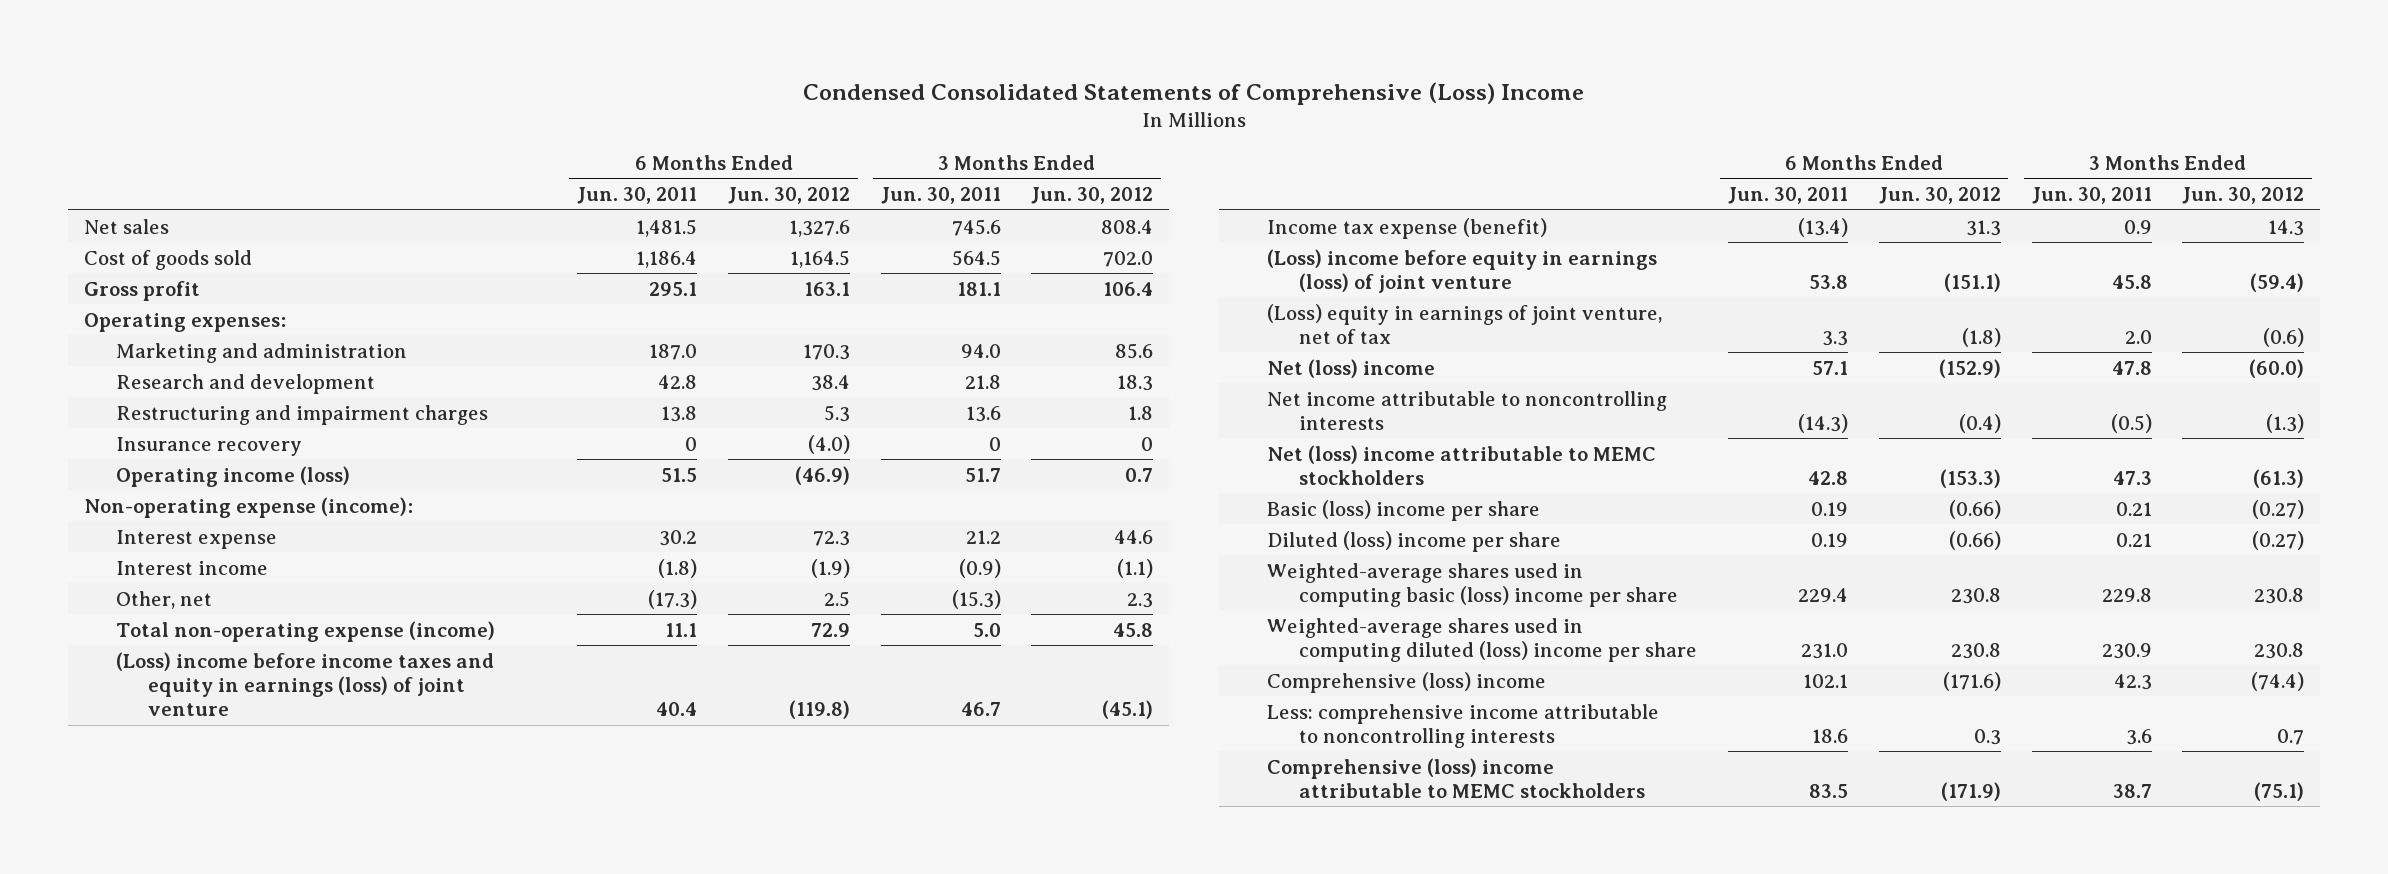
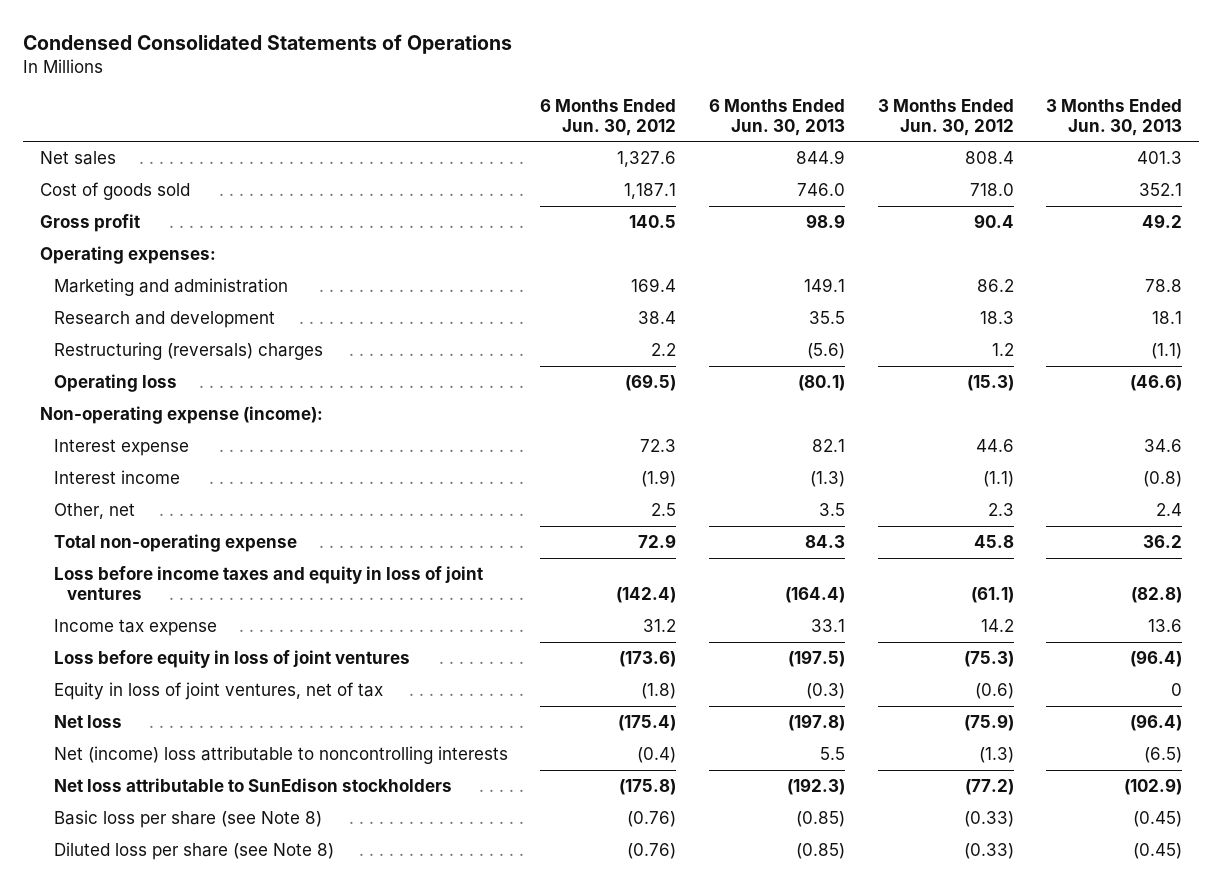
- Condensed Consolidated Statements of Comprehensive (Loss) Income
+ Condensed Consolidated Statements of Operations
- | 6 Months Ended Jun. 30, 2011 | 6 Months Ended Jun. 30, 2012 | 3 Months Ended Jun. 30, 2011 | 3 Months Ended Jun. 30, 2012
+ | 6 Months Ended Jun. 30, 2012 | 6 Months Ended Jun. 30, 2013 | 3 Months Ended Jun. 30, 2012 | 3 Months Ended Jun. 30, 2013
- Cost of goods sold | 1,186.4 | 1,164.5 | 564.5 | 702.0
- Gross profit | 295.1 | 163.1 | 181.1 | 106.4
+ Cost of goods sold | 1,187.1 | 746.0 | 718.0 | 352.1
+ Gross profit | 140.5 | 98.9 | 90.4 | 49.2
- Marketing and administration | 187.0 | 170.3 | 94.0 | 85.6
+ Marketing and administration | 169.4 | 149.1 | 86.2 | 78.8
- Restructuring and impairment charges | 13.8 | 5.3 | 13.6 | 1.8
- Insurance recovery | 0 | (4.0) | 0 | 0
- Operating income (loss) | 51.5 | (46.9) | 51.7 | 0.7
+ Restructuring (reversals) charges | 2.2 | (5.6) | 1.2 | (1.1)
+ Operating loss | (69.5) | (80.1) | (15.3) | (46.6)
- Total non-operating expense (income) | 11.1 | 72.9 | 5.0 | 45.8
- (Loss) income before income taxes and equity in earnings (loss) of joint venture | 40.4 | (119.8) | 46.7 | (45.1)
- Income tax expense (benefit) | (13.4) | 31.3 | 0.9 | 14.3
- (Loss) income before equity in earnings (loss) of joint venture | 53.8 | (151.1) | 45.8 | (59.4)
- (Loss) equity in earnings of joint venture, net of tax | 3.3 | (1.8) | 2.0 | (0.6)
- Net (loss) income | 57.1 | (152.9) | 47.8 | (60.0)
- Net income attributable to noncontrolling interests | (14.3) | (0.4) | (0.5) | (1.3)
- Net (loss) income attributable to MEMC stockholders | 42.8 | (153.3) | 47.3 | (61.3)
- Basic (loss) income per share | 0.19 | (0.66) | 0.21 | (0.27)
- Diluted (loss) income per share | 0.19 | (0.66) | 0.21 | (0.27)
- Weighted-average shares used in computing basic (loss) income per share | 229.4 | 230.8 | 229.8 | 230.8
- Weighted-average shares used in computing diluted (loss) income per share | 231.0 | 230.8 | 230.9 | 230.8
- Comprehensive (loss) income | 102.1 | (171.6) | 42.3 | (74.4)
- Less: comprehensive income attributable to noncontrolling interests | 18.6 | 0.3 | 3.6 | 0.7
- Comprehensive (loss) income attributable to MEMC stockholders | 83.5 | (171.9) | 38.7 | (75.1)
+ Total non-operating expense | 72.9 | 84.3 | 45.8 | 36.2
+ Loss before income taxes and equity in loss of joint ventures | (142.4) | (164.4) | (61.1) | (82.8)
+ Income tax expense | 31.2 | 33.1 | 14.2 | 13.6
+ Loss before equity in loss of joint ventures | (173.6) | (197.5) | (75.3) | (96.4)
+ Equity in loss of joint ventures, net of tax | (1.8) | (0.3) | (0.6) | 0
+ Net loss | (175.4) | (197.8) | (75.9) | (96.4)
+ Net (income) loss attributable to noncontrolling interests | (0.4) | 5.5 | (1.3) | (6.5)
+ Net loss attributable to SunEdison stockholders | (175.8) | (192.3) | (77.2) | (102.9)
+ Basic loss per share (see Note 8) | (0.76) | (0.85) | (0.33) | (0.45)
+ Diluted loss per share (see Note 8) | (0.76) | (0.85) | (0.33) | (0.45)

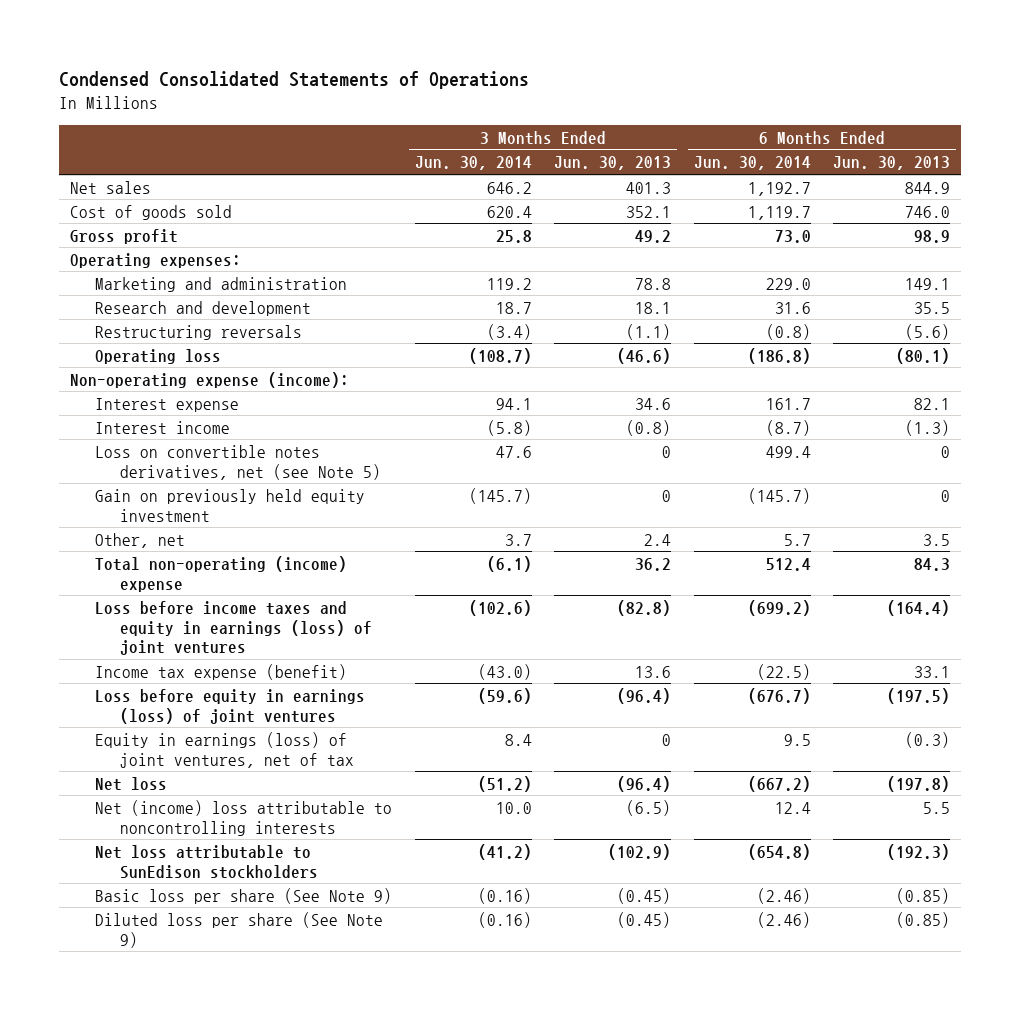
- | 6 Months Ended Jun. 30, 2012 | 6 Months Ended Jun. 30, 2013 | 3 Months Ended Jun. 30, 2012 | 3 Months Ended Jun. 30, 2013
+ | 3 Months Ended Jun. 30, 2014 | 3 Months Ended Jun. 30, 2013 | 6 Months Ended Jun. 30, 2014 | 6 Months Ended Jun. 30, 2013
- Restructuring (reversals) charges | 2.2 | (5.6) | 1.2 | (1.1)
+ Restructuring reversals | (3.4) | (1.1) | (0.8) | (5.6)
+ Loss on convertible notes derivatives, net (see Note 5) | 47.6 | 0 | 499.4 | 0
+ Gain on previously held equity investment | (145.7) | 0 | (145.7) | 0
- Total non-operating expense | 72.9 | 84.3 | 45.8 | 36.2
- Loss before income taxes and equity in loss of joint ventures | (142.4) | (164.4) | (61.1) | (82.8)
- Income tax expense | 31.2 | 33.1 | 14.2 | 13.6
- Loss before equity in loss of joint ventures | (173.6) | (197.5) | (75.3) | (96.4)
- Equity in loss of joint ventures, net of tax | (1.8) | (0.3) | (0.6) | 0
+ Total non-operating (income) expense | (6.1) | 36.2 | 512.4 | 84.3
+ Loss before income taxes and equity in earnings (loss) of joint ventures | (102.6) | (82.8) | (699.2) | (164.4)
+ Income tax expense (benefit) | (43.0) | 13.6 | (22.5) | 33.1
+ Loss before equity in earnings (loss) of joint ventures | (59.6) | (96.4) | (676.7) | (197.5)
+ Equity in earnings (loss) of joint ventures, net of tax | 8.4 | 0 | 9.5 | (0.3)
- Basic loss per share (see Note 8) | (0.76) | (0.85) | (0.33) | (0.45)
- Diluted loss per share (see Note 8) | (0.76) | (0.85) | (0.33) | (0.45)
+ Basic loss per share (See Note 9) | (0.16) | (0.45) | (2.46) | (0.85)
+ Diluted loss per share (See Note 9) | (0.16) | (0.45) | (2.46) | (0.85)

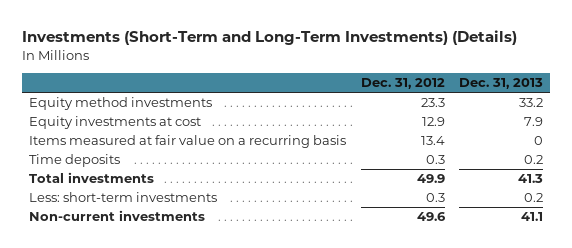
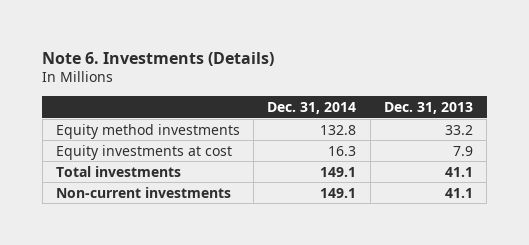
- Investments (Short-Term and Long-Term Investments) (Details)
+ Note 6. Investments (Details)
- | Dec. 31, 2012 | Dec. 31, 2013
+ | Dec. 31, 2014 | Dec. 31, 2013
- Items measured at fair value on a recurring basis | 13.4 | 0
- Time deposits | 0.3 | 0.2
- Total investments | 49.9 | 41.3
- Less: short-term investments | 0.3 | 0.2
+ Total investments | 149.1 | 41.1

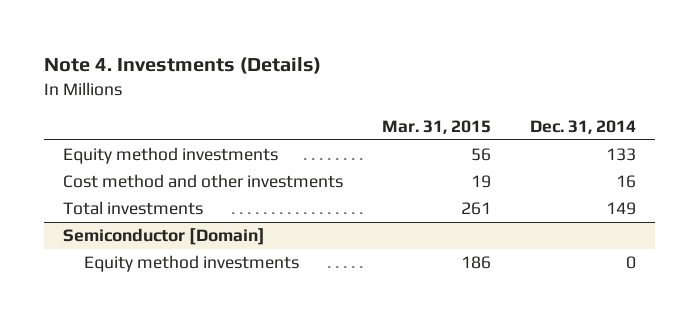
- Note 6. Investments (Details)
+ Note 4. Investments (Details)
- | Dec. 31, 2014 | Dec. 31, 2013
+ | Mar. 31, 2015 | Dec. 31, 2014
- Equity method investments | 132.8 | 33.2
- Equity investments at cost | 16.3 | 7.9
- Total investments | 149.1 | 41.1
- Non-current investments | 149.1 | 41.1
+ Equity method investments | 56 | 133
+ Cost method and other investments | 19 | 16
+ Total investments | 261 | 149
+ Semiconductor [Domain]
+ Equity method investments | 186 | 0

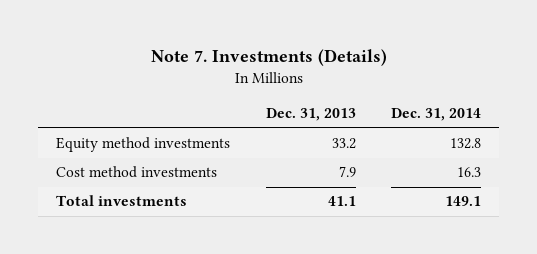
- Note 4. Investments (Details)
+ Note 7. Investments (Details)
- | Mar. 31, 2015 | Dec. 31, 2014
+ | Dec. 31, 2013 | Dec. 31, 2014
- Equity method investments | 56 | 133
- Cost method and other investments | 19 | 16
- Total investments | 261 | 149
- Semiconductor [Domain]
- Equity method investments | 186 | 0
+ Equity method investments | 33.2 | 132.8
+ Cost method investments | 7.9 | 16.3
+ Total investments | 41.1 | 149.1

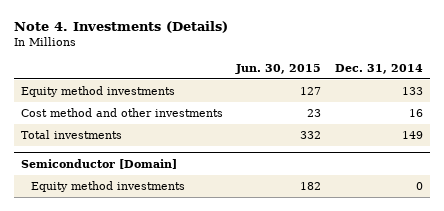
- Note 7. Investments (Details)
+ Note 4. Investments (Details)
- | Dec. 31, 2013 | Dec. 31, 2014
+ | Jun. 30, 2015 | Dec. 31, 2014
- Equity method investments | 33.2 | 132.8
- Cost method investments | 7.9 | 16.3
- Total investments | 41.1 | 149.1
+ Equity method investments | 127 | 133
+ Cost method and other investments | 23 | 16
+ Total investments | 332 | 149
+ Semiconductor [Domain]
+ Equity method investments | 182 | 0

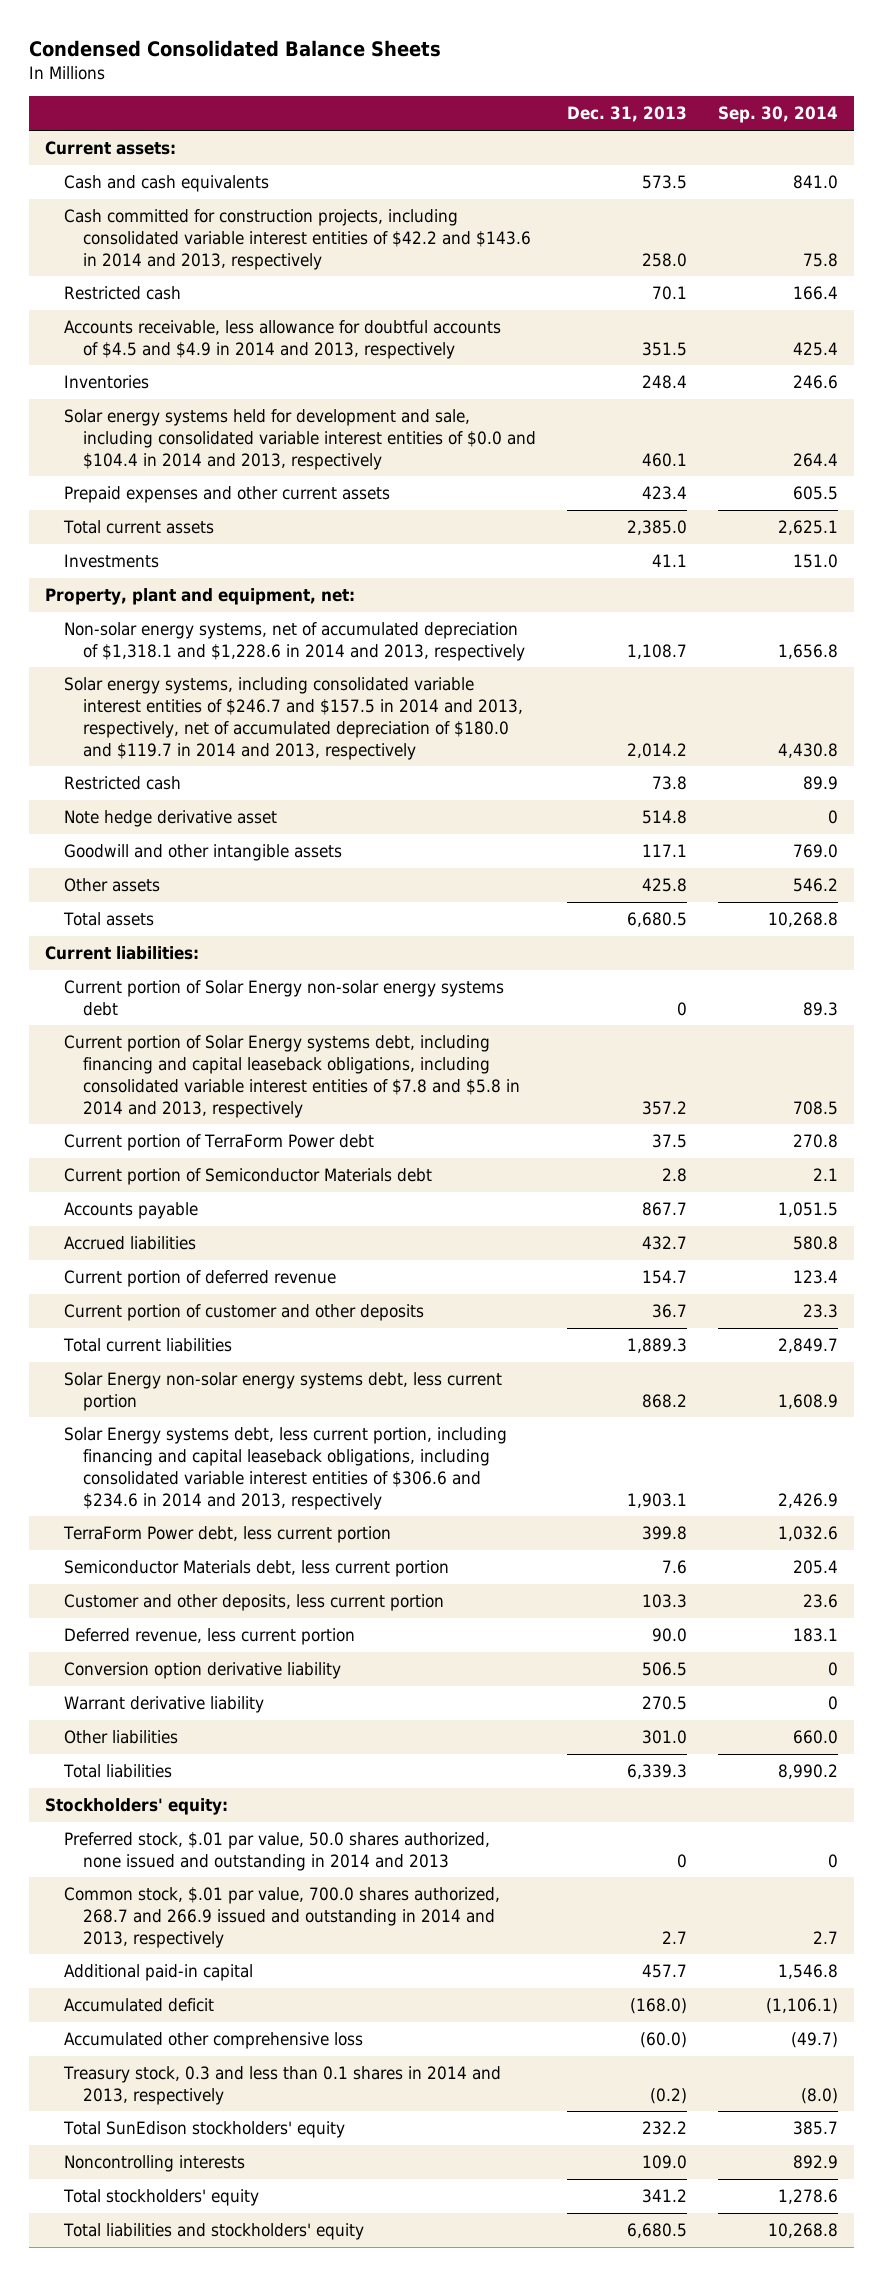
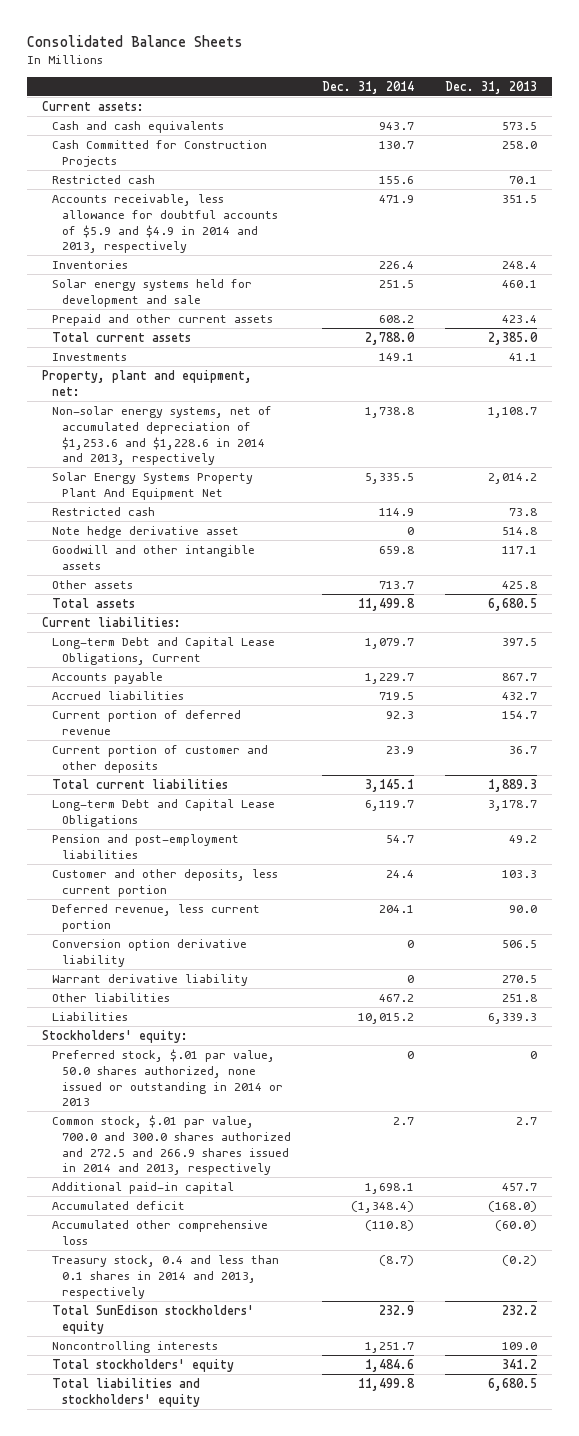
- Condensed Consolidated Balance Sheets
+ Consolidated Balance Sheets
- | Dec. 31, 2013 | Sep. 30, 2014
+ | Dec. 31, 2014 | Dec. 31, 2013
- Cash committed for construction projects, including consolidated variable interest entities of $42.2 and $143.6 in 2014 and 2013, respectively | 258.0 | 75.8
+ Cash Committed for Construction Projects | 130.7 | 258.0
- Accounts receivable, less allowance for doubtful accounts of $4.5 and $4.9 in 2014 and 2013, respectively | 351.5 | 425.4
+ Accounts receivable, less allowance for doubtful accounts of $5.9 and $4.9 in 2014 and 2013, respectively | 471.9 | 351.5
- Solar energy systems held for development and sale, including consolidated variable interest entities of $0.0 and $104.4 in 2014 and 2013, respectively | 460.1 | 264.4
- Prepaid expenses and other current assets | 423.4 | 605.5
+ Solar energy systems held for development and sale | 251.5 | 460.1
+ Prepaid and other current assets | 608.2 | 423.4
- Non-solar energy systems, net of accumulated depreciation of $1,318.1 and $1,228.6 in 2014 and 2013, respectively | 1,108.7 | 1,656.8
- Solar energy systems, including consolidated variable interest entities of $246.7 and $157.5 in 2014 and 2013, respectively, net of accumulated depreciation of $180.0 and $119.7 in 2014 and 2013, respectively | 2,014.2 | 4,430.8
+ Non-solar energy systems, net of accumulated depreciation of $1,253.6 and $1,228.6 in 2014 and 2013, respectively | 1,738.8 | 1,108.7
+ Solar Energy Systems Property Plant And Equipment Net | 5,335.5 | 2,014.2
- Current portion of Solar Energy non-solar energy systems debt | 0 | 89.3
- Current portion of Solar Energy systems debt, including financing and capital leaseback obligations, including consolidated variable interest entities of $7.8 and $5.8 in 2014 and 2013, respectively | 357.2 | 708.5
- Current portion of TerraForm Power debt | 37.5 | 270.8
- Current portion of Semiconductor Materials debt | 2.8 | 2.1
+ Long-term Debt and Capital Lease Obligations, Current | 1,079.7 | 397.5
- Solar Energy non-solar energy systems debt, less current portion | 868.2 | 1,608.9
- Solar Energy systems debt, less current portion, including financing and capital leaseback obligations, including consolidated variable interest entities of $306.6 and $234.6 in 2014 and 2013, respectively | 1,903.1 | 2,426.9
- TerraForm Power debt, less current portion | 399.8 | 1,032.6
- Semiconductor Materials debt, less current portion | 7.6 | 205.4
+ Long-term Debt and Capital Lease Obligations | 6,119.7 | 3,178.7
+ Pension and post-employment liabilities | 54.7 | 49.2
- Other liabilities | 301.0 | 660.0
- Total liabilities | 6,339.3 | 8,990.2
+ Other liabilities | 467.2 | 251.8
+ Liabilities | 10,015.2 | 6,339.3
- Preferred stock, $.01 par value, 50.0 shares authorized, none issued and outstanding in 2014 and 2013 | 0 | 0
- Common stock, $.01 par value, 700.0 shares authorized, 268.7 and 266.9 issued and outstanding in 2014 and 2013, respectively | 2.7 | 2.7
+ Preferred stock, $.01 par value, 50.0 shares authorized, none issued or outstanding in 2014 or 2013 | 0 | 0
+ Common stock, $.01 par value, 700.0 and 300.0 shares authorized and 272.5 and 266.9 shares issued in 2014 and 2013, respectively | 2.7 | 2.7
- Treasury stock, 0.3 and less than 0.1 shares in 2014 and 2013, respectively | (0.2) | (8.0)
+ Treasury stock, 0.4 and less than 0.1 shares in 2014 and 2013, respectively | (8.7) | (0.2)

